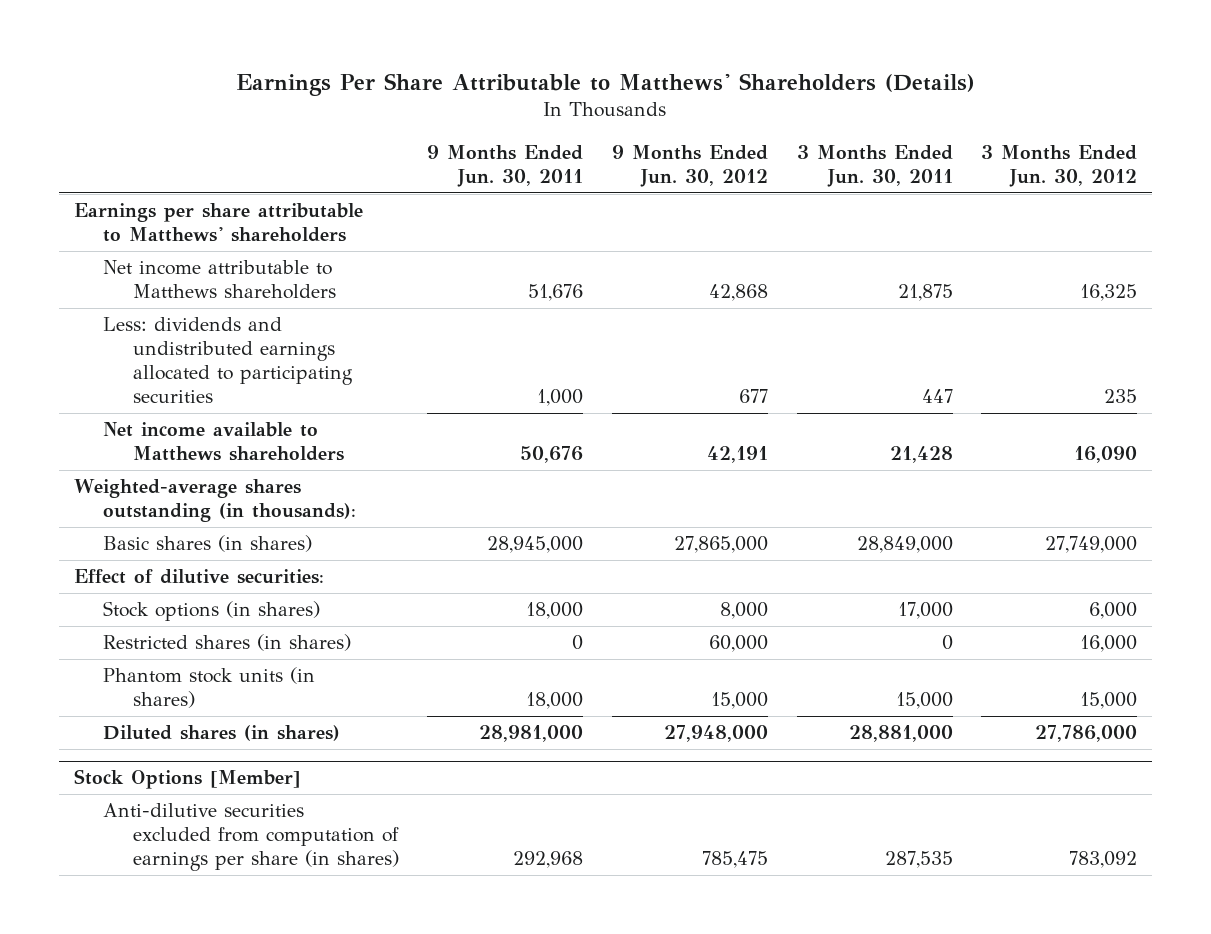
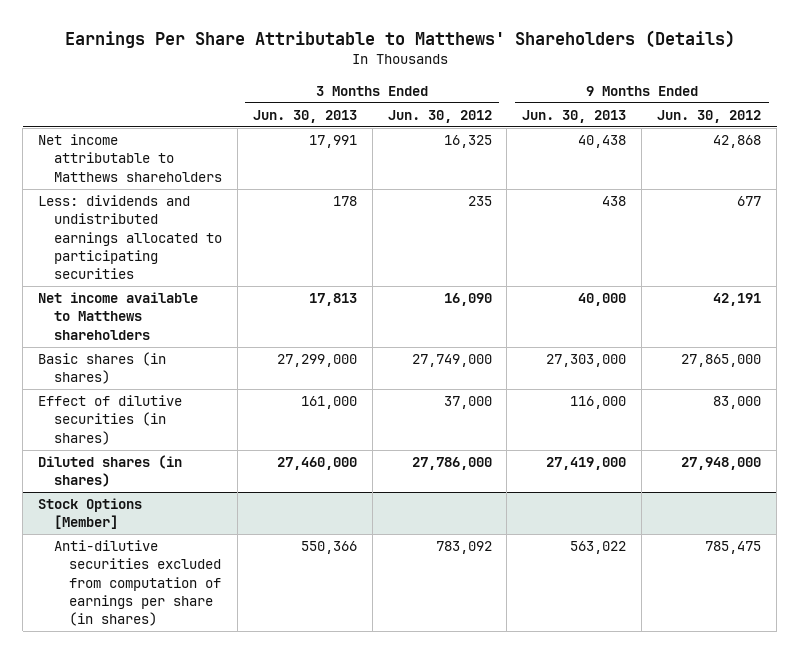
- | 9 Months Ended Jun. 30, 2011 | 9 Months Ended Jun. 30, 2012 | 3 Months Ended Jun. 30, 2011 | 3 Months Ended Jun. 30, 2012
+ | 3 Months Ended Jun. 30, 2013 | 3 Months Ended Jun. 30, 2012 | 9 Months Ended Jun. 30, 2013 | 9 Months Ended Jun. 30, 2012
- Earnings per share attributable to Matthews' shareholders
- Weighted-average shares outstanding (in thousands):
- Effect of dilutive securities:
- Stock options (in shares) | 18,000 | 8,000 | 17,000 | 6,000
- Restricted shares (in shares) | 0 | 60,000 | 0 | 16,000
- Phantom stock units (in shares) | 18,000 | 15,000 | 15,000 | 15,000
+ Effect of dilutive securities (in shares) | 161,000 | 37,000 | 116,000 | 83,000

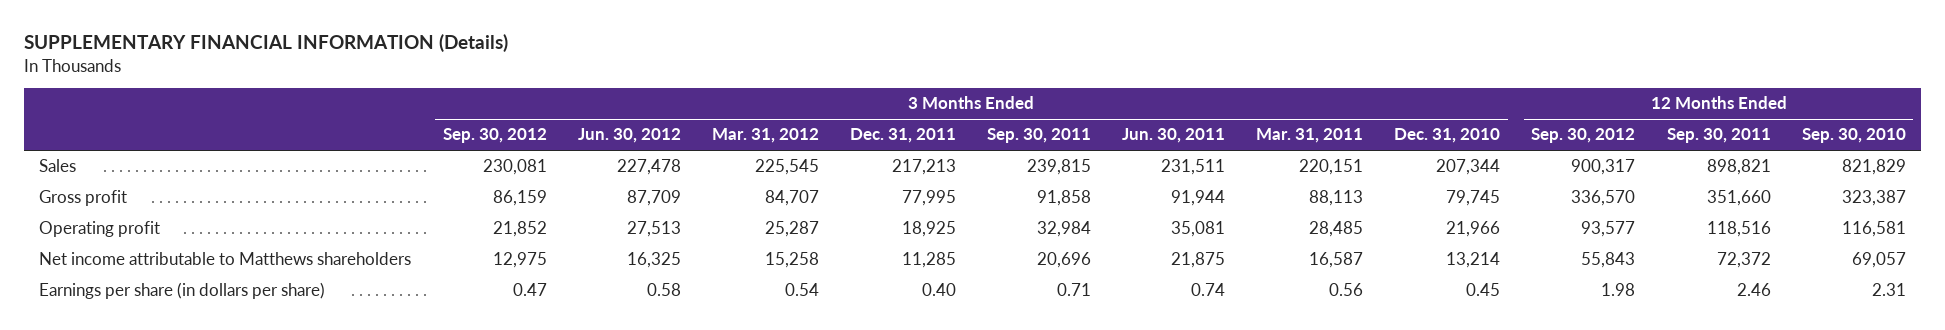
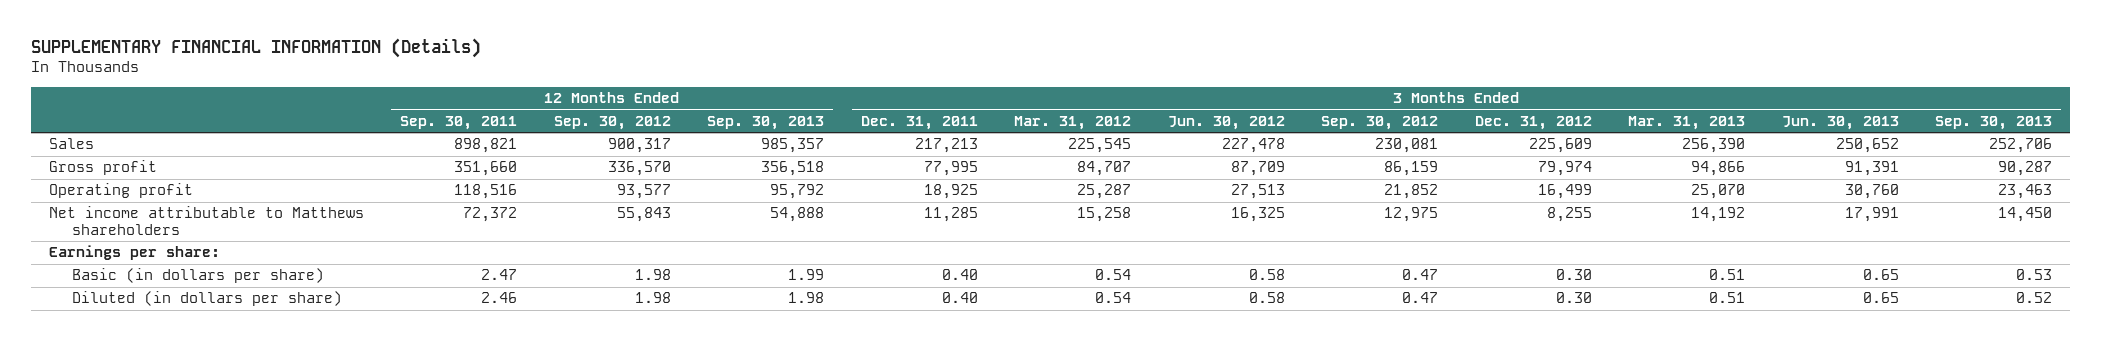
- | 3 Months Ended Sep. 30, 2012 | 3 Months Ended Jun. 30, 2012 | 3 Months Ended Mar. 31, 2012 | 3 Months Ended Dec. 31, 2011 | 3 Months Ended Sep. 30, 2011 | 3 Months Ended Jun. 30, 2011 | 3 Months Ended Mar. 31, 2011 | 3 Months Ended Dec. 31, 2010 | 12 Months Ended Sep. 30, 2012 | 12 Months Ended Sep. 30, 2011 | 12 Months Ended Sep. 30, 2010
+ | 12 Months Ended Sep. 30, 2011 | 12 Months Ended Sep. 30, 2012 | 12 Months Ended Sep. 30, 2013 | 3 Months Ended Dec. 31, 2011 | 3 Months Ended Mar. 31, 2012 | 3 Months Ended Jun. 30, 2012 | 3 Months Ended Sep. 30, 2012 | 3 Months Ended Dec. 31, 2012 | 3 Months Ended Mar. 31, 2013 | 3 Months Ended Jun. 30, 2013 | 3 Months Ended Sep. 30, 2013
- Earnings per share (in dollars per share) | 0.47 | 0.58 | 0.54 | 0.40 | 0.71 | 0.74 | 0.56 | 0.45 | 1.98 | 2.46 | 2.31
+ Earnings per share:
+ Basic (in dollars per share) | 2.47 | 1.98 | 1.99 | 0.40 | 0.54 | 0.58 | 0.47 | 0.30 | 0.51 | 0.65 | 0.53
+ Diluted (in dollars per share) | 2.46 | 1.98 | 1.98 | 0.40 | 0.54 | 0.58 | 0.47 | 0.30 | 0.51 | 0.65 | 0.52

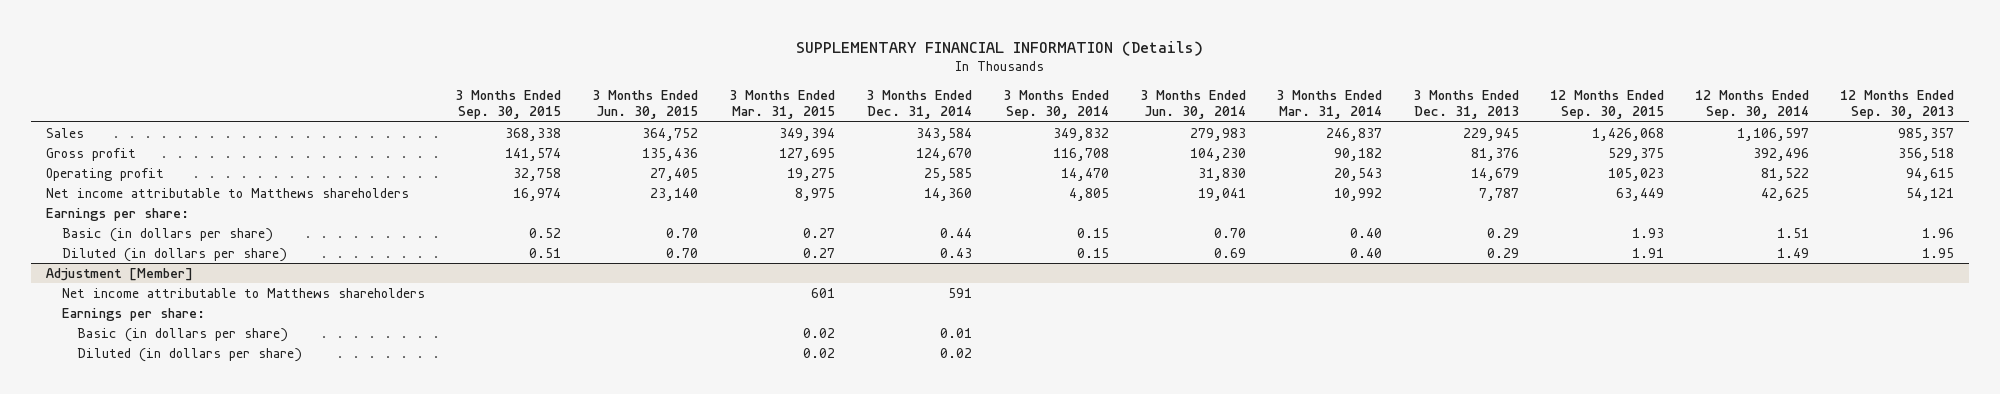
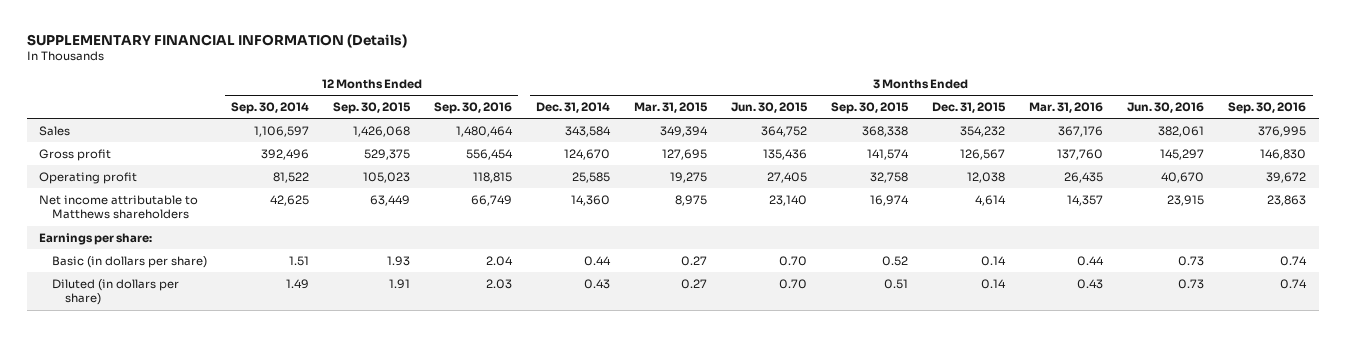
- | 3 Months Ended Sep. 30, 2015 | 3 Months Ended Jun. 30, 2015 | 3 Months Ended Mar. 31, 2015 | 3 Months Ended Dec. 31, 2014 | 3 Months Ended Sep. 30, 2014 | 3 Months Ended Jun. 30, 2014 | 3 Months Ended Mar. 31, 2014 | 3 Months Ended Dec. 31, 2013 | 12 Months Ended Sep. 30, 2015 | 12 Months Ended Sep. 30, 2014 | 12 Months Ended Sep. 30, 2013
+ | 12 Months Ended Sep. 30, 2014 | 12 Months Ended Sep. 30, 2015 | 12 Months Ended Sep. 30, 2016 | 3 Months Ended Dec. 31, 2014 | 3 Months Ended Mar. 31, 2015 | 3 Months Ended Jun. 30, 2015 | 3 Months Ended Sep. 30, 2015 | 3 Months Ended Dec. 31, 2015 | 3 Months Ended Mar. 31, 2016 | 3 Months Ended Jun. 30, 2016 | 3 Months Ended Sep. 30, 2016
- Adjustment [Member]
- Net income attributable to Matthews shareholders | | | 601 | 591 | | | | | | |
- Earnings per share:
- Basic (in dollars per share) | | | 0.02 | 0.01 | | | | | | |
- Diluted (in dollars per share) | | | 0.02 | 0.02 | | | | | | |

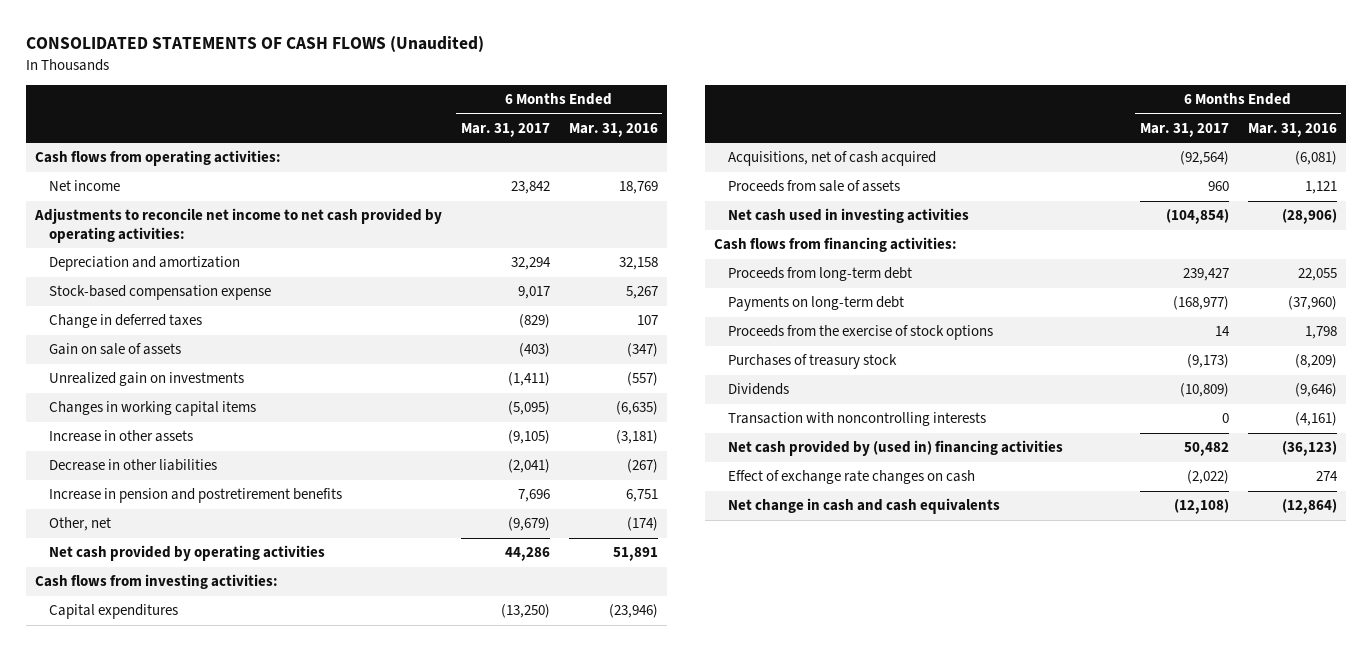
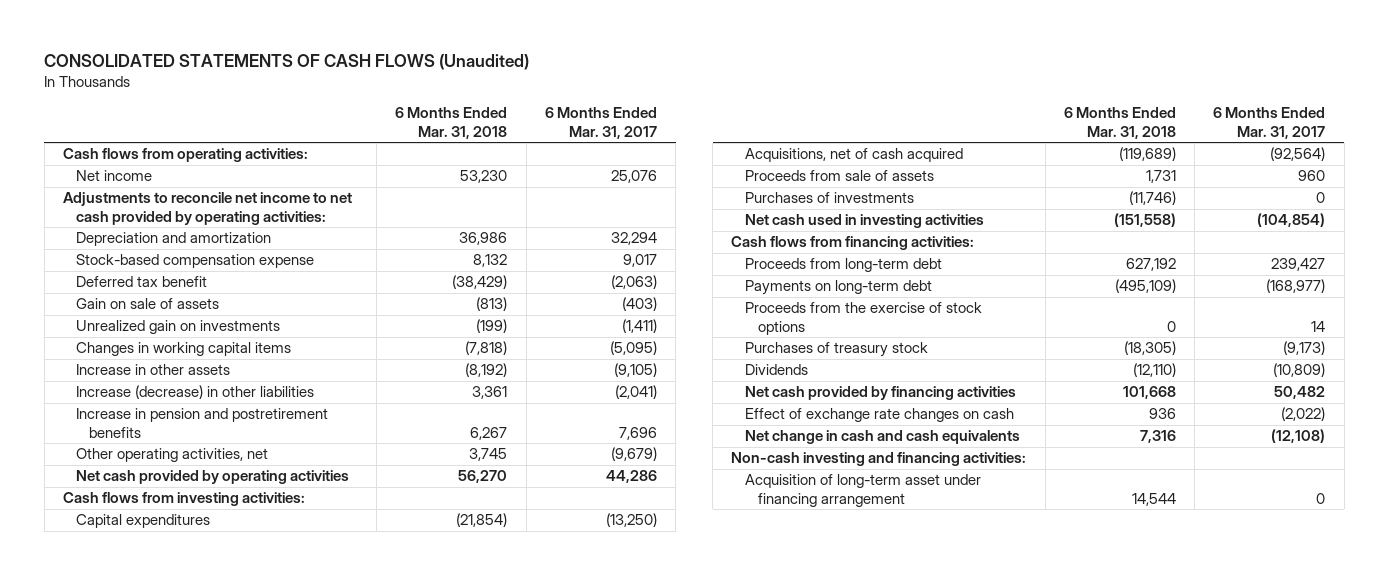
- | 6 Months Ended Mar. 31, 2017 | 6 Months Ended Mar. 31, 2016
+ | 6 Months Ended Mar. 31, 2018 | 6 Months Ended Mar. 31, 2017
- Net income | 23,842 | 18,769
+ Net income | 53,230 | 25,076
- Change in deferred taxes | (829) | 107
+ Deferred tax benefit | (38,429) | (2,063)
- Decrease in other liabilities | (2,041) | (267)
+ Increase (decrease) in other liabilities | 3,361 | (2,041)
- Other, net | (9,679) | (174)
+ Other operating activities, net | 3,745 | (9,679)
+ Purchases of investments | (11,746) | 0
- Transaction with noncontrolling interests | 0 | (4,161)
- Net cash provided by (used in) financing activities | 50,482 | (36,123)
+ Net cash provided by financing activities | 101,668 | 50,482
+ Non-cash investing and financing activities:
+ Acquisition of long-term asset under financing arrangement | 14,544 | 0

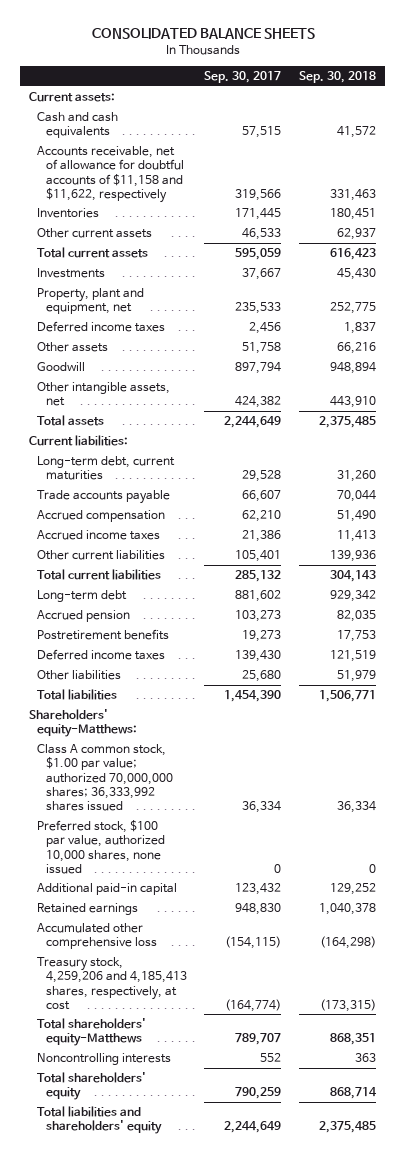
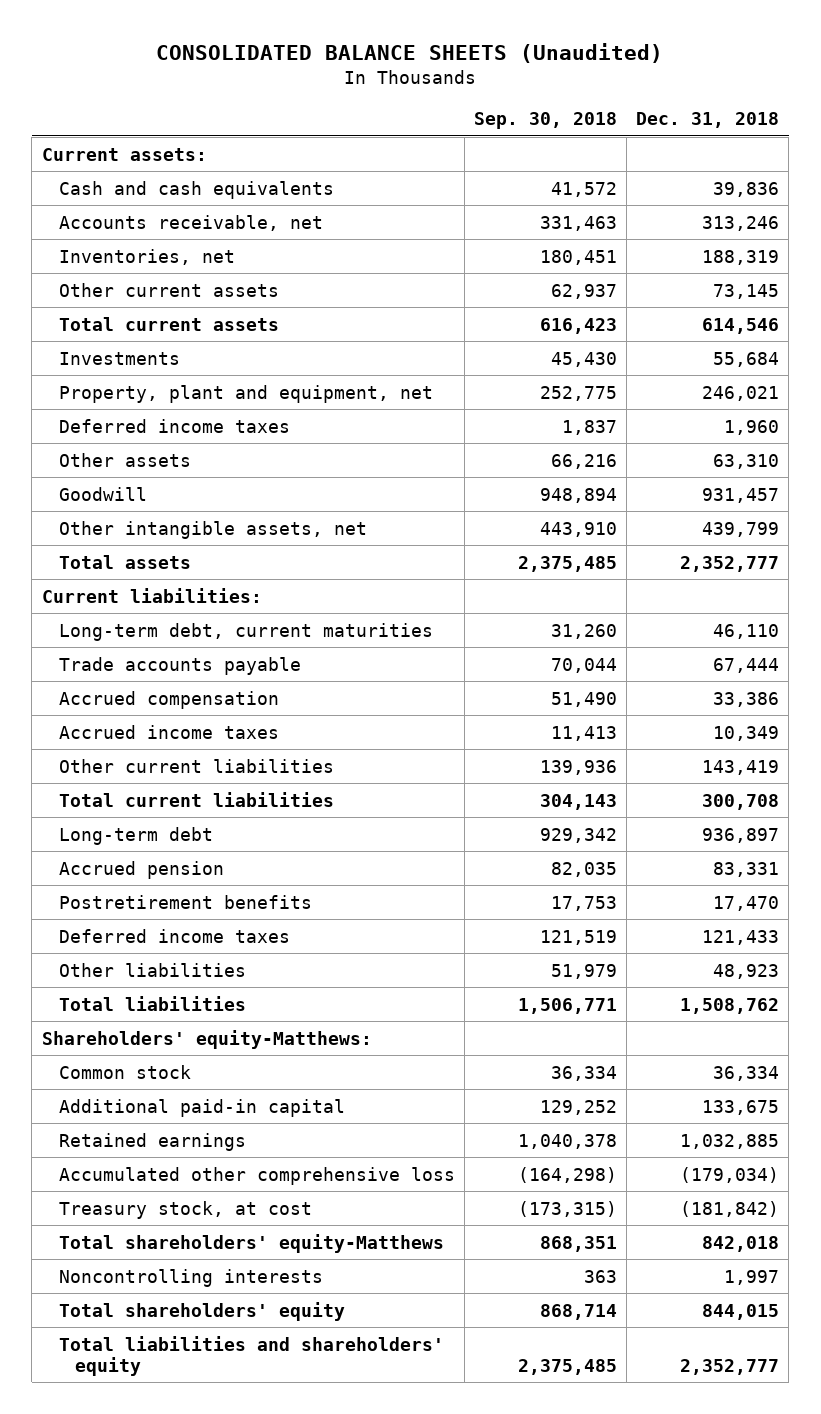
- CONSOLIDATED BALANCE SHEETS
+ CONSOLIDATED BALANCE SHEETS (Unaudited)
- | Sep. 30, 2017 | Sep. 30, 2018
+ | Sep. 30, 2018 | Dec. 31, 2018
- Accounts receivable, net of allowance for doubtful accounts of $11,158 and $11,622, respectively | 319,566 | 331,463
- Inventories | 171,445 | 180,451
+ Accounts receivable, net | 331,463 | 313,246
+ Inventories, net | 180,451 | 188,319
- Class A common stock, $1.00 par value; authorized 70,000,000 shares; 36,333,992 shares issued | 36,334 | 36,334
- Preferred stock, $100 par value, authorized 10,000 shares, none issued | 0 | 0
+ Common stock | 36,334 | 36,334
- Treasury stock, 4,259,206 and 4,185,413 shares, respectively, at cost | (164,774) | (173,315)
+ Treasury stock, at cost | (173,315) | (181,842)

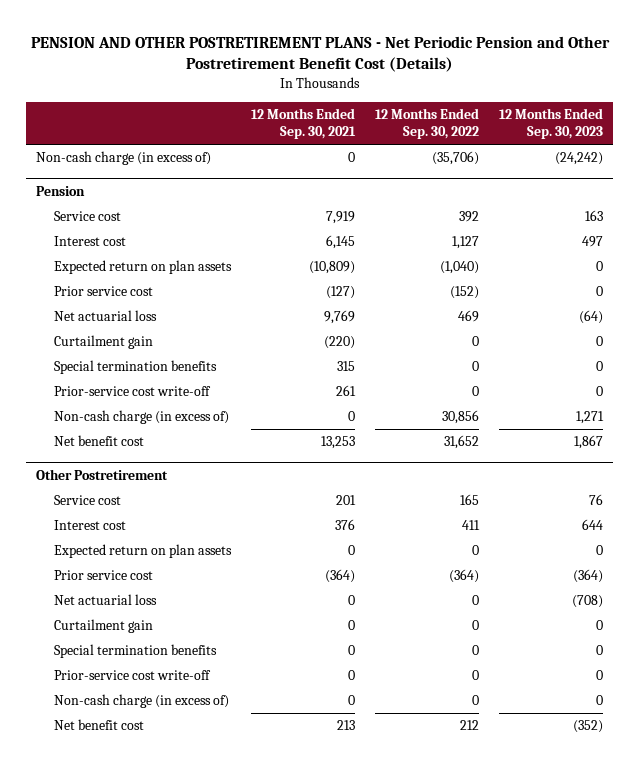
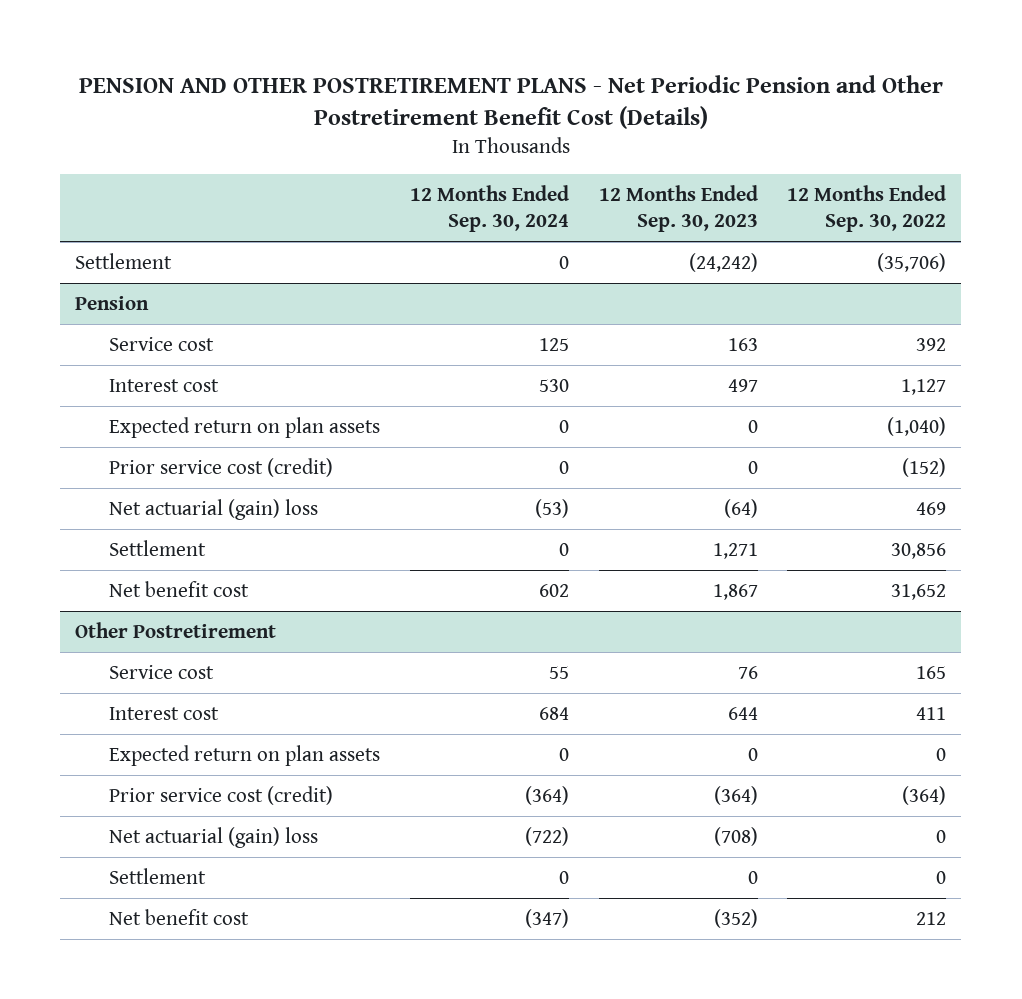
- | 12 Months Ended Sep. 30, 2021 | 12 Months Ended Sep. 30, 2022 | 12 Months Ended Sep. 30, 2023
+ | 12 Months Ended Sep. 30, 2024 | 12 Months Ended Sep. 30, 2023 | 12 Months Ended Sep. 30, 2022
- Non-cash charge (in excess of) | 0 | (35,706) | (24,242)
+ Settlement | 0 | (24,242) | (35,706)
@ Pension
- Prior service cost | (127) | (152) | 0
- Net actuarial loss | 9,769 | 469 | (64)
- Curtailment gain | (220) | 0 | 0
- Special termination benefits | 315 | 0 | 0
- Prior-service cost write-off | 261 | 0 | 0
- Non-cash charge (in excess of) | 0 | 30,856 | 1,271
+ Prior service cost (credit) | 0 | 0 | (152)
+ Net actuarial (gain) loss | (53) | (64) | 469
+ Settlement | 0 | 1,271 | 30,856
@ Other Postretirement
- Prior service cost | (364) | (364) | (364)
- Net actuarial loss | 0 | 0 | (708)
- Curtailment gain | 0 | 0 | 0
- Special termination benefits | 0 | 0 | 0
- Prior-service cost write-off | 0 | 0 | 0
- Non-cash charge (in excess of) | 0 | 0 | 0
+ Prior service cost (credit) | (364) | (364) | (364)
+ Net actuarial (gain) loss | (722) | (708) | 0
+ Settlement | 0 | 0 | 0

